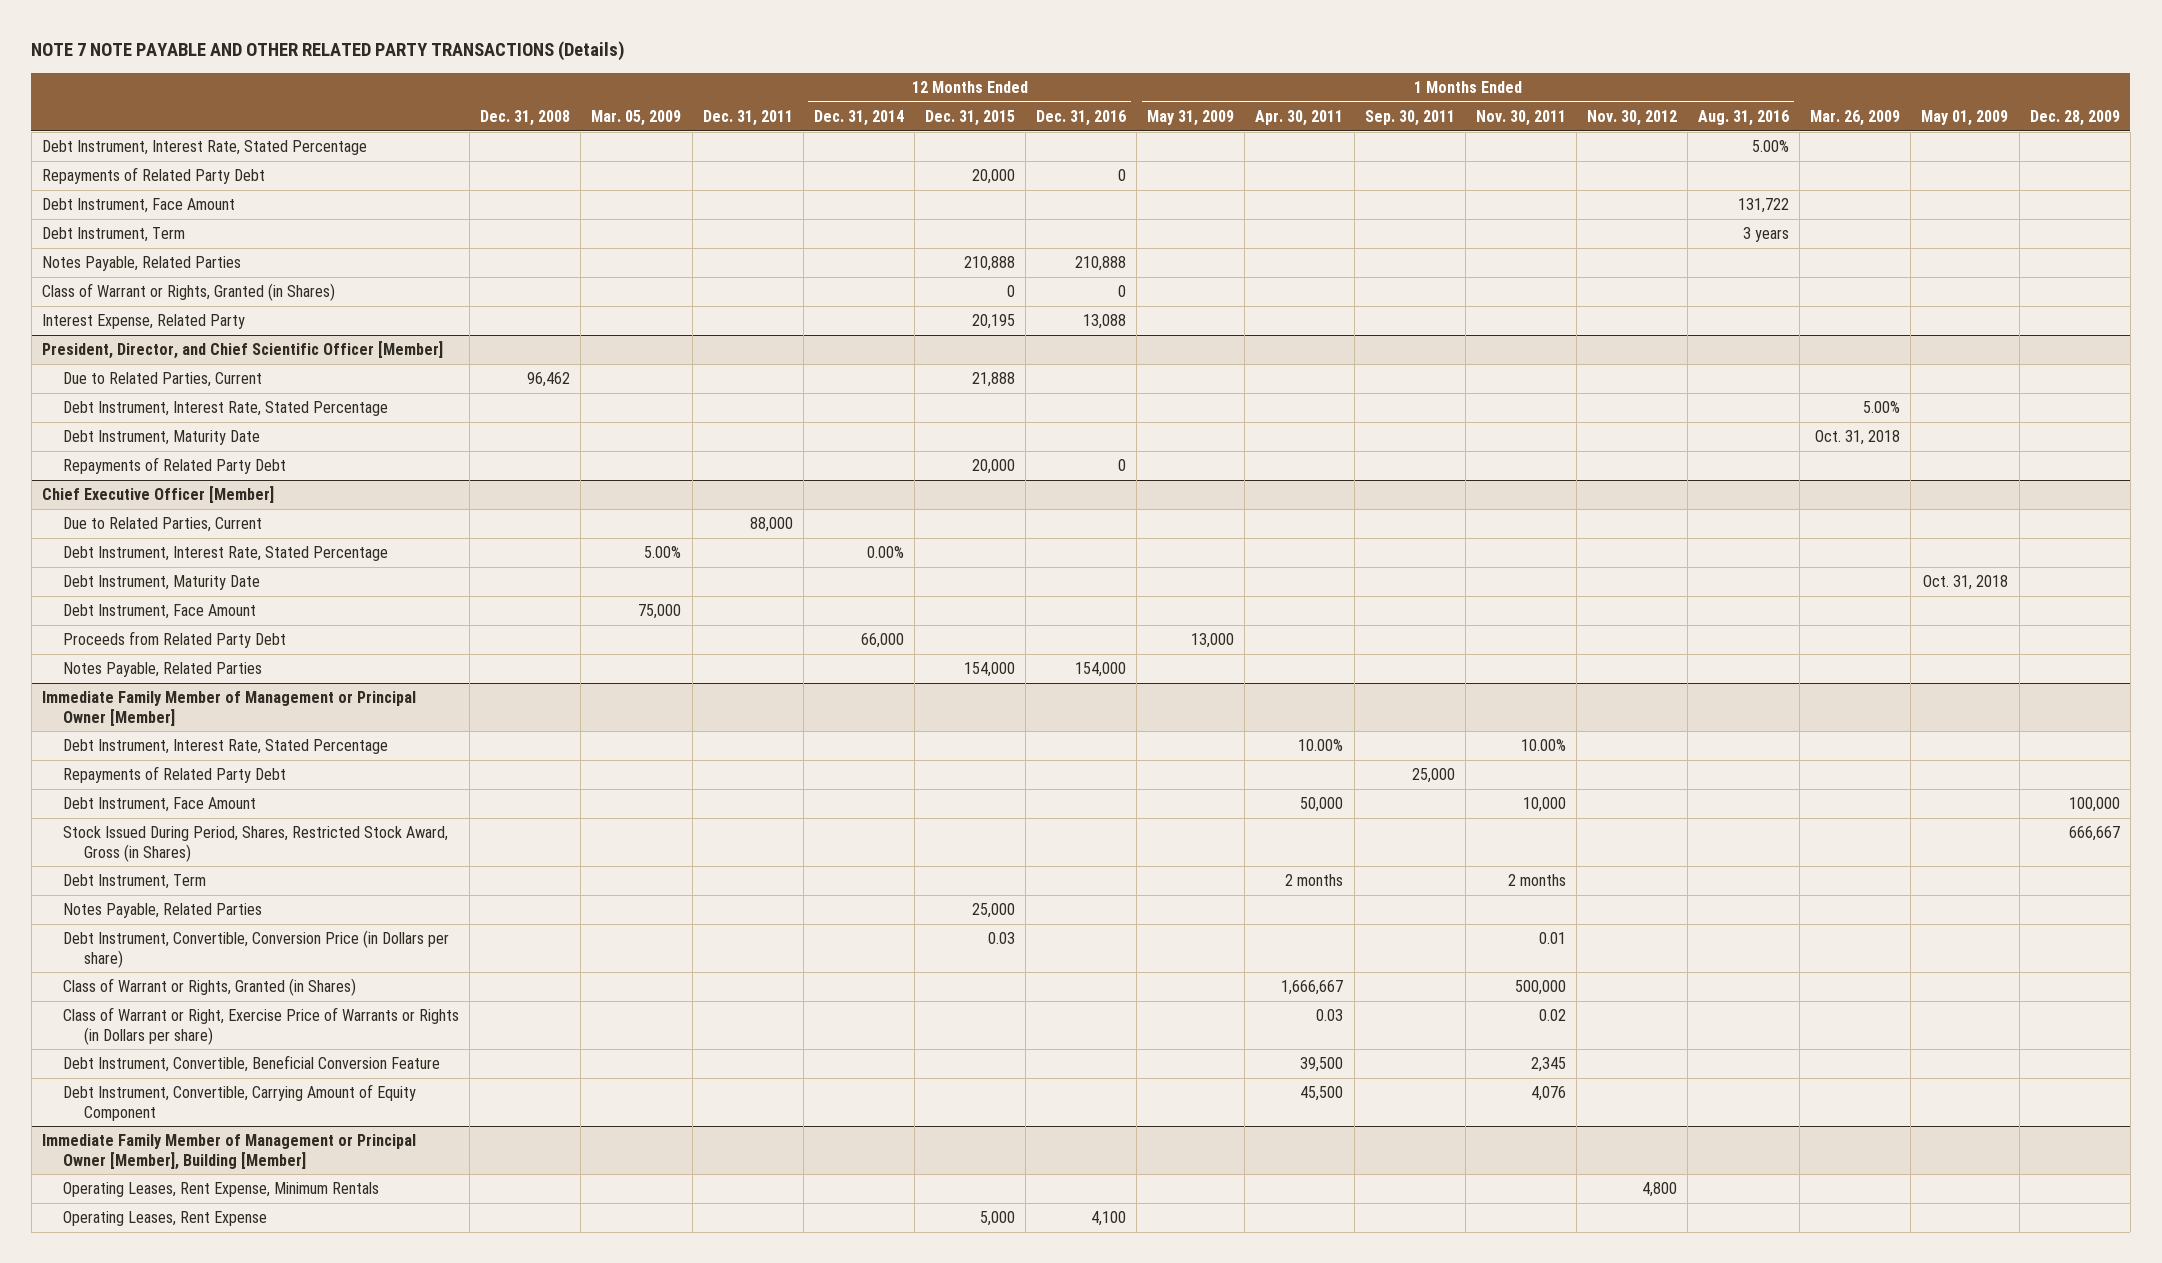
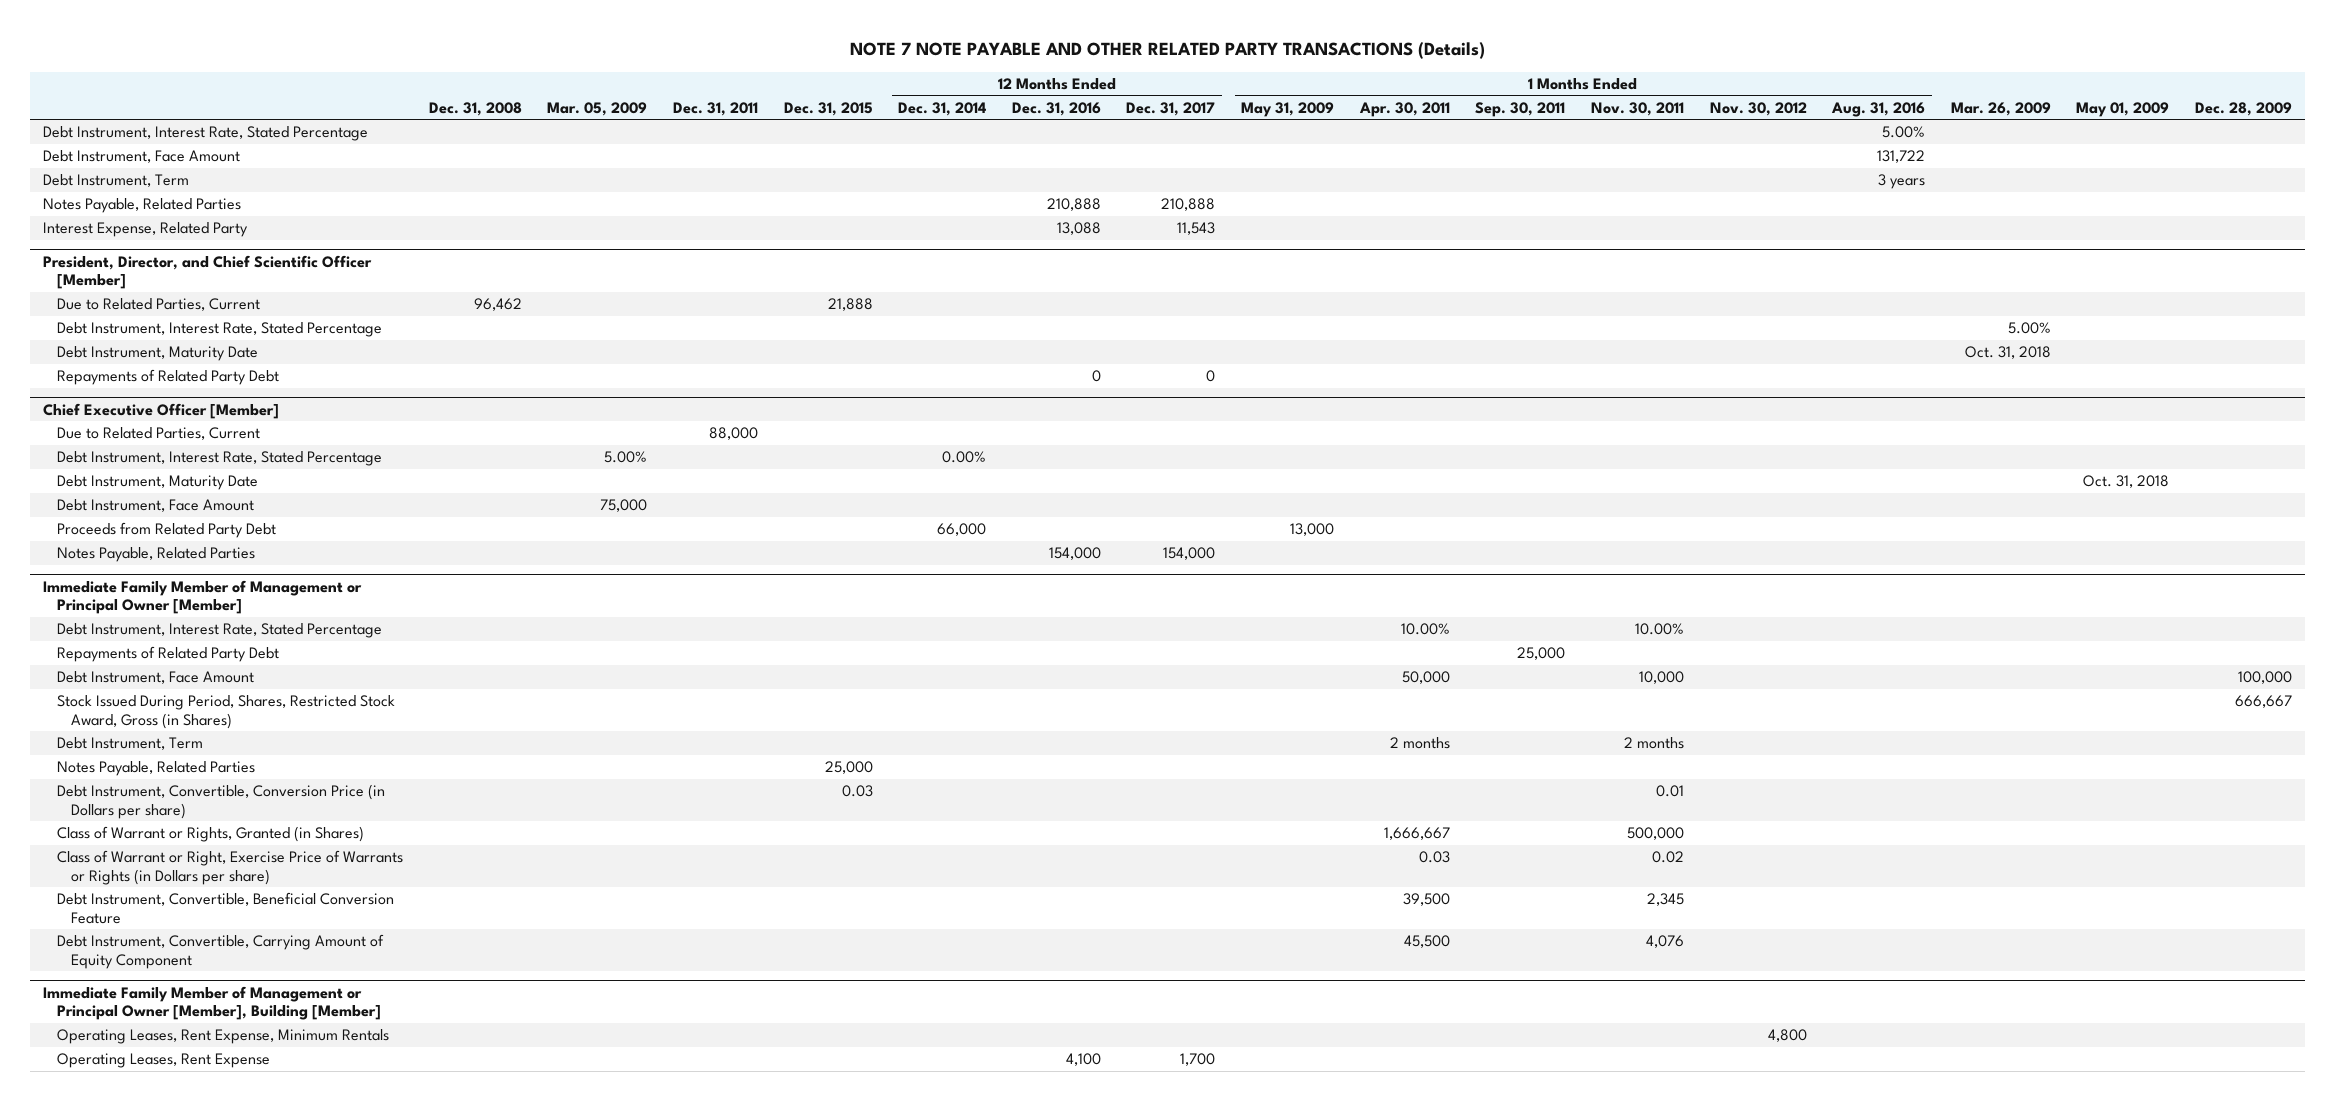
- | Dec. 31, 2008 | Mar. 05, 2009 | Dec. 31, 2011 | 12 Months Ended Dec. 31, 2014 | 12 Months Ended Dec. 31, 2015 | 12 Months Ended Dec. 31, 2016 | 1 Months Ended May 31, 2009 | 1 Months Ended Apr. 30, 2011 | 1 Months Ended Sep. 30, 2011 | 1 Months Ended Nov. 30, 2011 | 1 Months Ended Nov. 30, 2012 | 1 Months Ended Aug. 31, 2016 | Mar. 26, 2009 | May 01, 2009 | Dec. 28, 2009
+ | Dec. 31, 2008 | Mar. 05, 2009 | Dec. 31, 2011 | Dec. 31, 2015 | 12 Months Ended Dec. 31, 2014 | 12 Months Ended Dec. 31, 2016 | 12 Months Ended Dec. 31, 2017 | 1 Months Ended May 31, 2009 | 1 Months Ended Apr. 30, 2011 | 1 Months Ended Sep. 30, 2011 | 1 Months Ended Nov. 30, 2011 | 1 Months Ended Nov. 30, 2012 | 1 Months Ended Aug. 31, 2016 | Mar. 26, 2009 | May 01, 2009 | Dec. 28, 2009
- Repayments of Related Party Debt | | | | | 20,000 | 0 | | | | | | | | |
- Class of Warrant or Rights, Granted (in Shares) | | | | | 0 | 0 | | | | | | | | |

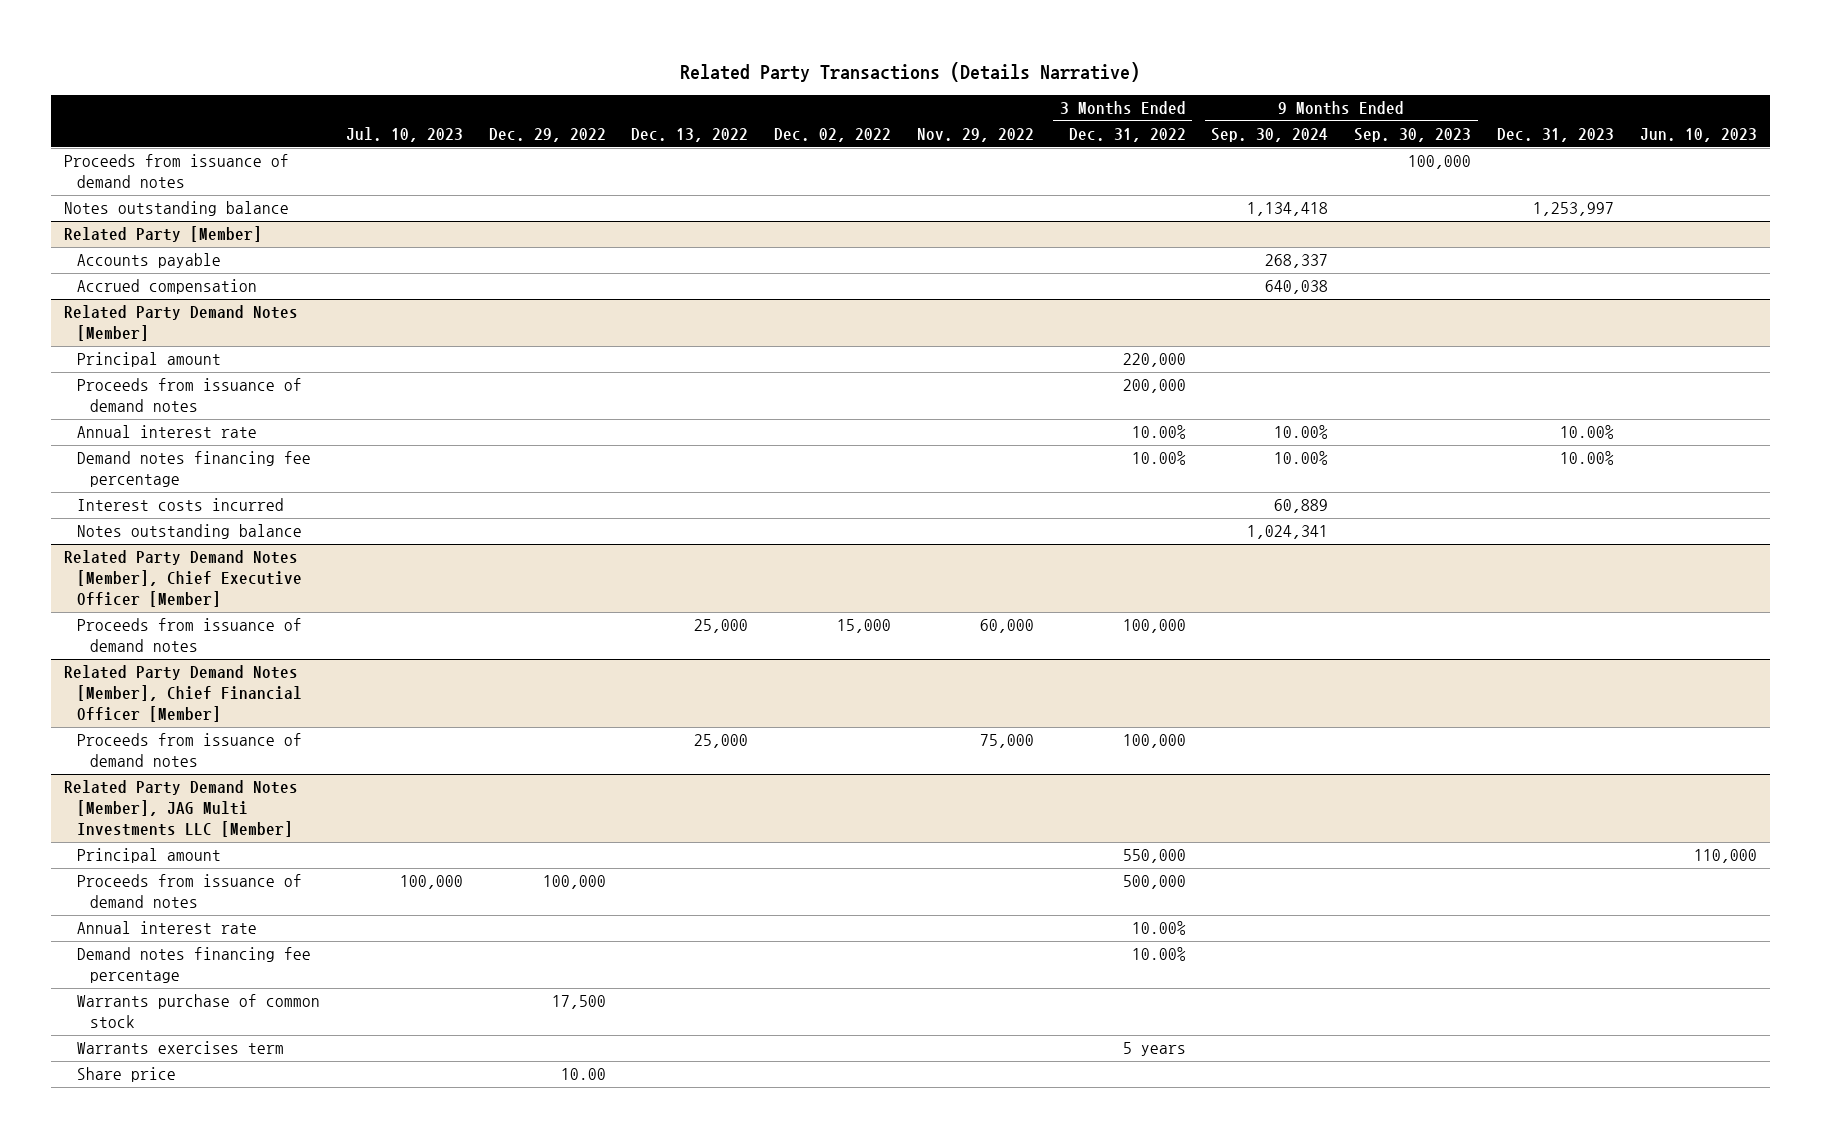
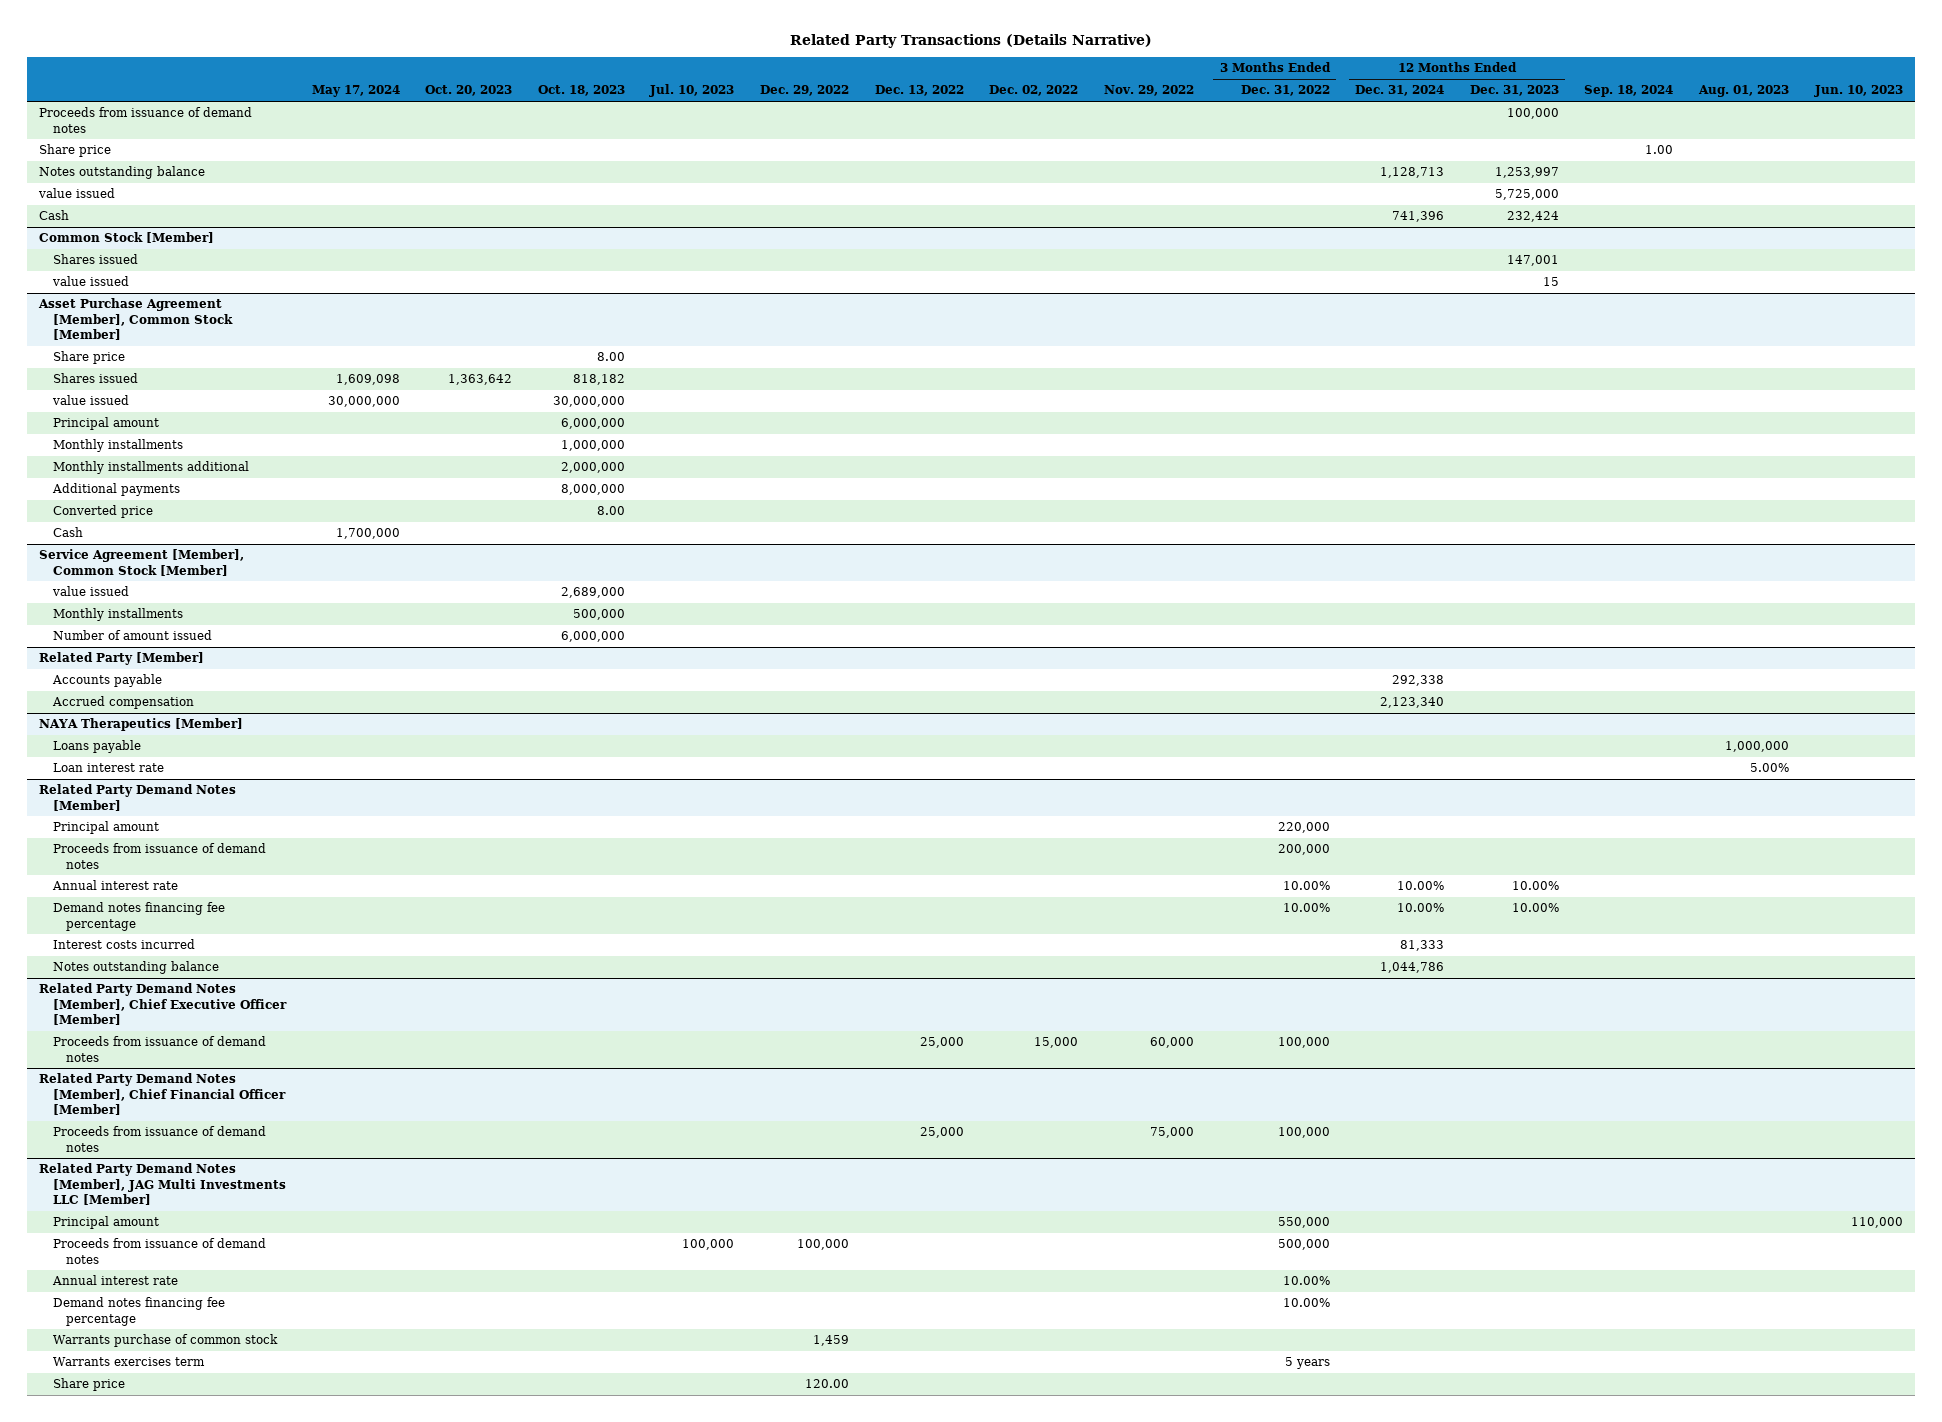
- | Jul. 10, 2023 | Dec. 29, 2022 | Dec. 13, 2022 | Dec. 02, 2022 | Nov. 29, 2022 | 3 Months Ended Dec. 31, 2022 | 9 Months Ended Sep. 30, 2024 | 9 Months Ended Sep. 30, 2023 | Dec. 31, 2023 | Jun. 10, 2023
+ | May 17, 2024 | Oct. 20, 2023 | Oct. 18, 2023 | Jul. 10, 2023 | Dec. 29, 2022 | Dec. 13, 2022 | Dec. 02, 2022 | Nov. 29, 2022 | 3 Months Ended Dec. 31, 2022 | 12 Months Ended Dec. 31, 2024 | 12 Months Ended Dec. 31, 2023 | Sep. 18, 2024 | Aug. 01, 2023 | Jun. 10, 2023
+ Share price | | | | | | | | | | | | 1.00 | |
+ value issued | | | | | | | | | | | 5,725,000 | | |
+ Cash | | | | | | | | | | 741,396 | 232,424 | | |
+ Common Stock [Member]
+ Shares issued | | | | | | | | | | | 147,001 | | |
+ value issued | | | | | | | | | | | 15 | | |
+ Asset Purchase Agreement [Member], Common Stock [Member]
+ Share price | | | 8.00 | | | | | | | | | | |
+ Shares issued | 1,609,098 | 1,363,642 | 818,182 | | | | | | | | | | |
+ value issued | 30,000,000 | | 30,000,000 | | | | | | | | | | |
+ Principal amount | | | 6,000,000 | | | | | | | | | | |
+ Monthly installments | | | 1,000,000 | | | | | | | | | | |
+ Monthly installments additional | | | 2,000,000 | | | | | | | | | | |
+ Additional payments | | | 8,000,000 | | | | | | | | | | |
+ Converted price | | | 8.00 | | | | | | | | | | |
+ Cash | 1,700,000 | | | | | | | | | | | | |
+ Service Agreement [Member], Common Stock [Member]
+ value issued | | | 2,689,000 | | | | | | | | | | |
+ Monthly installments | | | 500,000 | | | | | | | | | | |
+ Number of amount issued | | | 6,000,000 | | | | | | | | | | |
+ NAYA Therapeutics [Member]
+ Loans payable | | | | | | | | | | | | | 1,000,000 |
+ Loan interest rate | | | | | | | | | | | | | 5.00% |
@ Related Party Demand Notes [Member], JAG Multi Investments LLC [Member]
- Warrants purchase of common stock | | 17,500 | | | | | | | |
+ Warrants purchase of common stock | | | | | 1,459 | | | | | | | | |
- Share price | | 10.00 | | | | | | | |
+ Share price | | | | | 120.00 | | | | | | | | |

